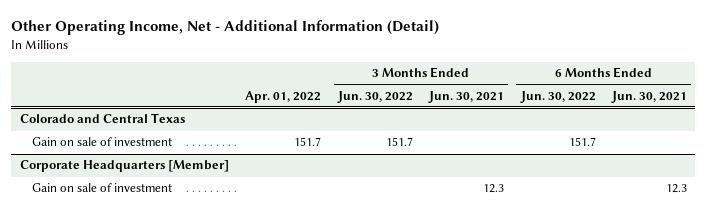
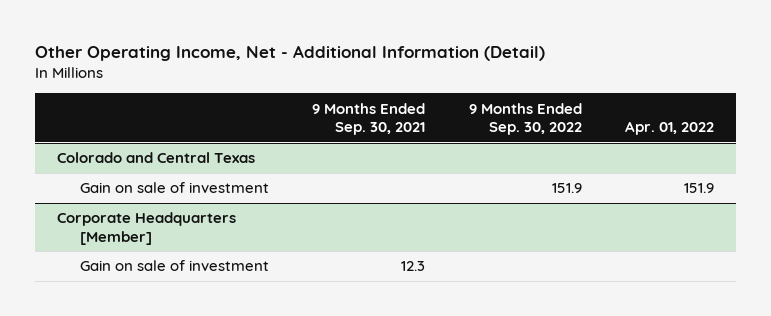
- | Apr. 01, 2022 | 3 Months Ended Jun. 30, 2022 | 3 Months Ended Jun. 30, 2021 | 6 Months Ended Jun. 30, 2022 | 6 Months Ended Jun. 30, 2021
+ | 9 Months Ended Sep. 30, 2021 | 9 Months Ended Sep. 30, 2022 | Apr. 01, 2022
@ Colorado and Central Texas
- Gain on sale of investment | 151.7 | 151.7 | | 151.7 |
+ Gain on sale of investment | | 151.9 | 151.9

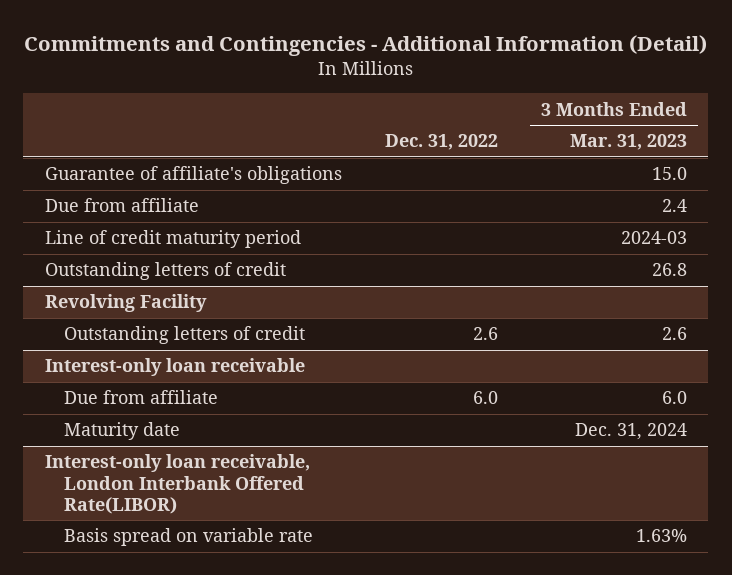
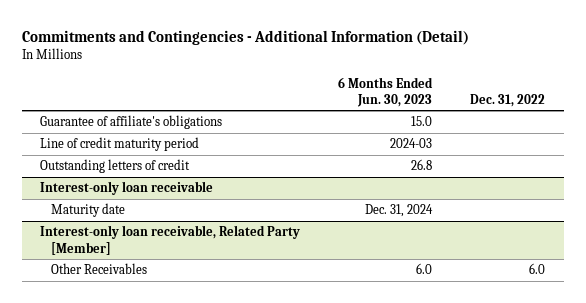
- | Dec. 31, 2022 | 3 Months Ended Mar. 31, 2023
+ | 6 Months Ended Jun. 30, 2023 | Dec. 31, 2022
- Due from affiliate | | 2.4
- Revolving Facility
- Outstanding letters of credit | 2.6 | 2.6
@ Interest-only loan receivable
- Due from affiliate | 6.0 | 6.0
- Interest-only loan receivable, London Interbank Offered Rate(LIBOR)
- Basis spread on variable rate | | 1.63%
+ Interest-only loan receivable, Related Party [Member]
+ Other Receivables | 6.0 | 6.0

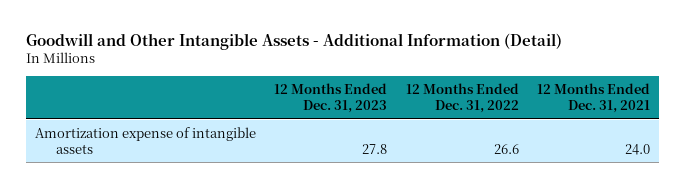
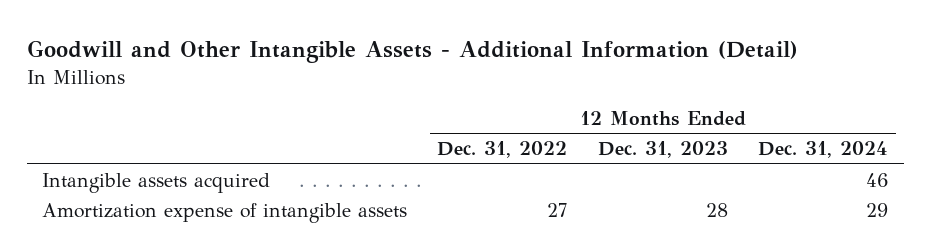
- | 12 Months Ended Dec. 31, 2023 | 12 Months Ended Dec. 31, 2022 | 12 Months Ended Dec. 31, 2021
+ | 12 Months Ended Dec. 31, 2022 | 12 Months Ended Dec. 31, 2023 | 12 Months Ended Dec. 31, 2024
- Amortization expense of intangible assets | 27.8 | 26.6 | 24.0
+ Intangible assets acquired | | | 46
+ Amortization expense of intangible assets | 27 | 28 | 29

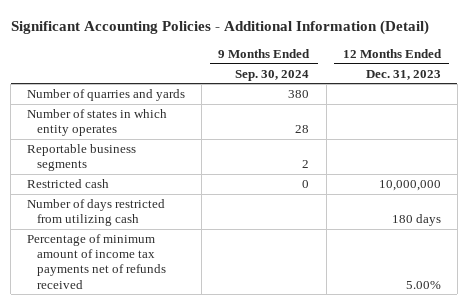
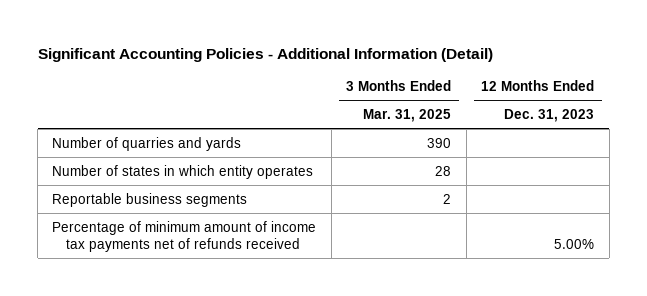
- | 9 Months Ended Sep. 30, 2024 | 12 Months Ended Dec. 31, 2023
+ | 3 Months Ended Mar. 31, 2025 | 12 Months Ended Dec. 31, 2023
- Restricted cash | 0 | 10,000,000
- Number of days restricted from utilizing cash | | 180 days

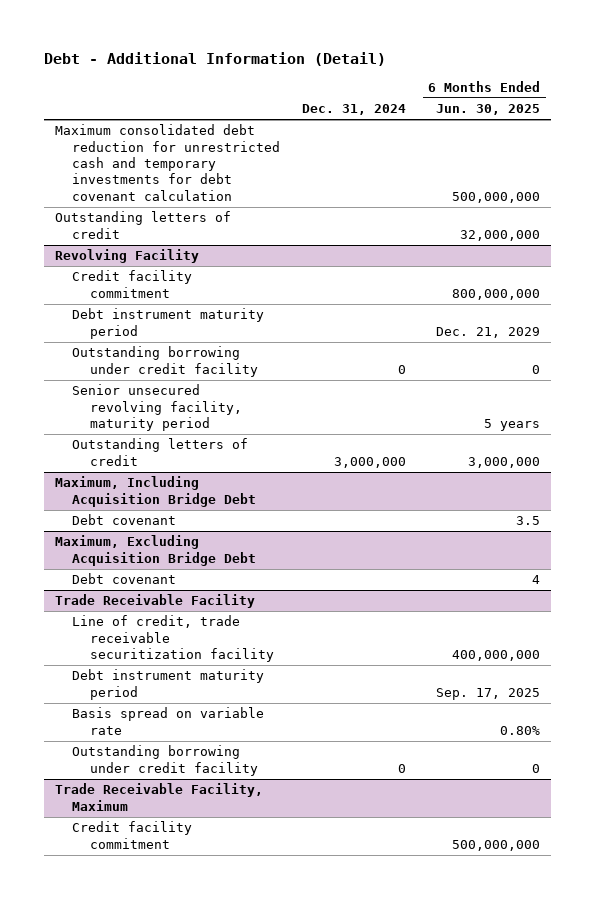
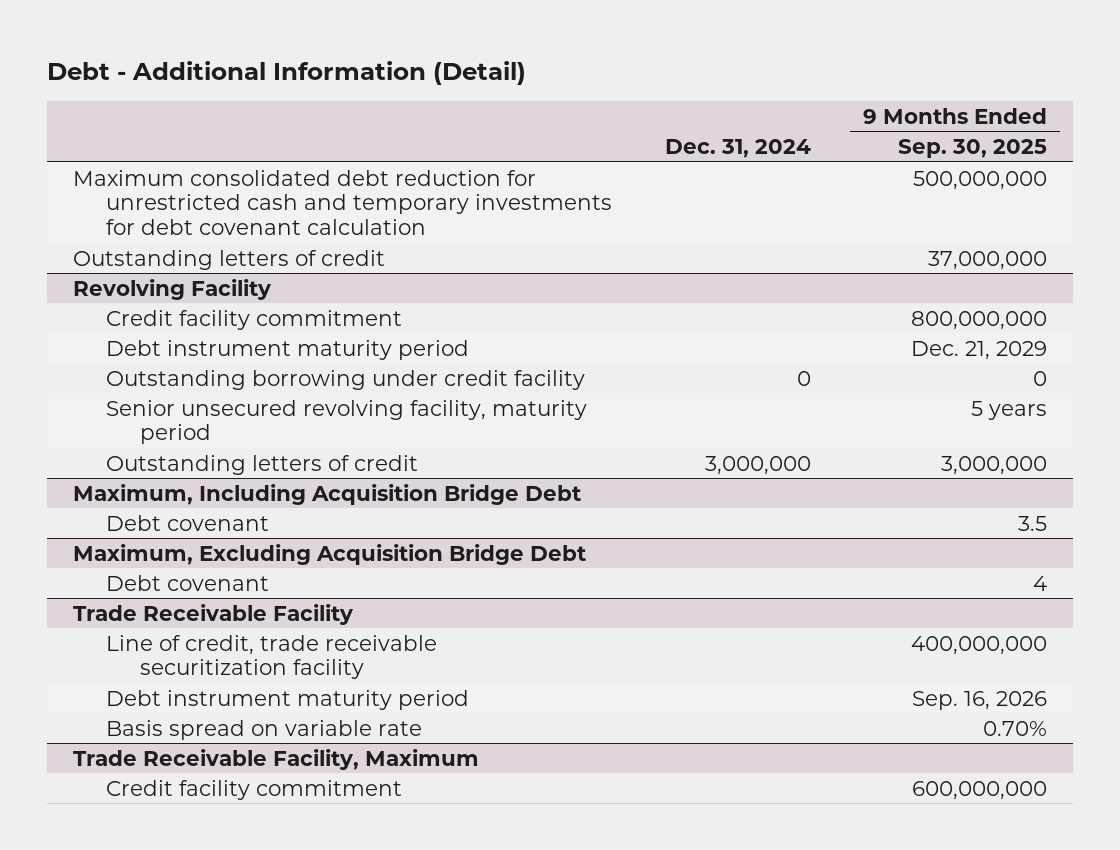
- | Dec. 31, 2024 | 6 Months Ended Jun. 30, 2025
+ | Dec. 31, 2024 | 9 Months Ended Sep. 30, 2025
@ Trade Receivable Facility
- Outstanding borrowing under credit facility | 0 | 0

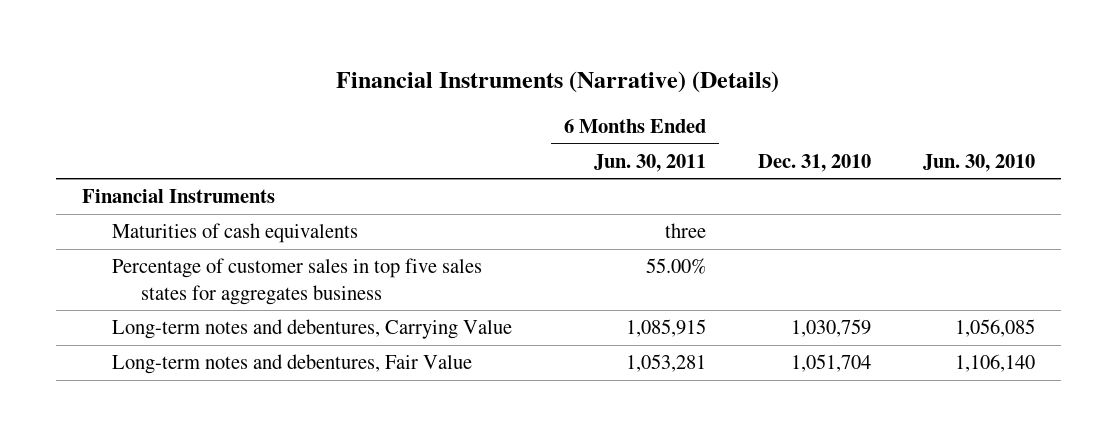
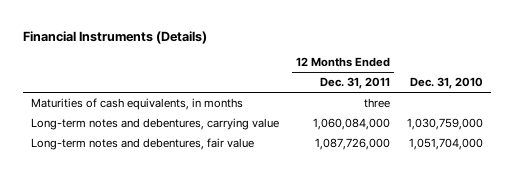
- Financial Instruments (Narrative) (Details)
+ Financial Instruments (Details)
- | 6 Months Ended Jun. 30, 2011 | Dec. 31, 2010 | Jun. 30, 2010
+ | 12 Months Ended Dec. 31, 2011 | Dec. 31, 2010
- Financial Instruments
- Maturities of cash equivalents | three | |
- Percentage of customer sales in top five sales states for aggregates business | 55.00% | |
- Long-term notes and debentures, Carrying Value | 1,085,915 | 1,030,759 | 1,056,085
- Long-term notes and debentures, Fair Value | 1,053,281 | 1,051,704 | 1,106,140
+ Maturities of cash equivalents, in months | three |
+ Long-term notes and debentures, carrying value | 1,060,084,000 | 1,030,759,000
+ Long-term notes and debentures, fair value | 1,087,726,000 | 1,051,704,000

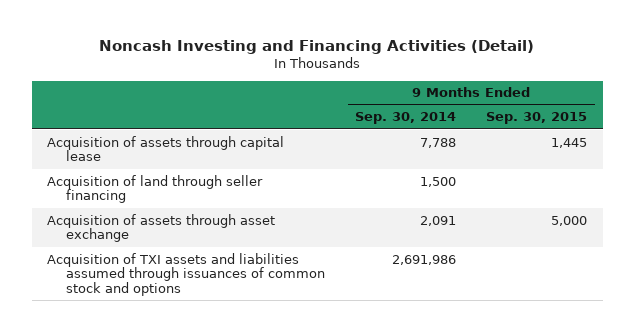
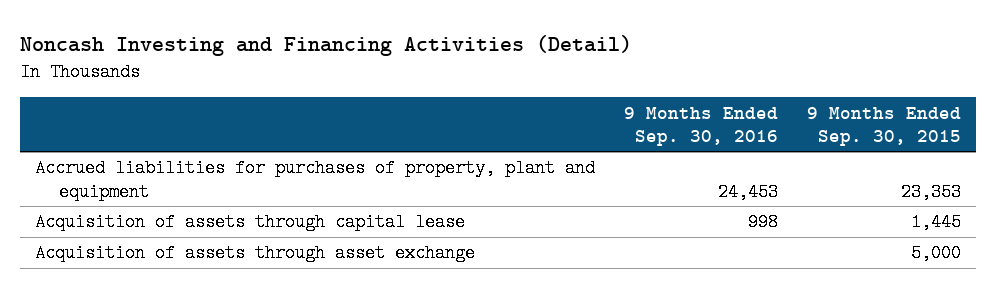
- | 9 Months Ended Sep. 30, 2014 | 9 Months Ended Sep. 30, 2015
+ | 9 Months Ended Sep. 30, 2016 | 9 Months Ended Sep. 30, 2015
+ Accrued liabilities for purchases of property, plant and equipment | 24,453 | 23,353
- Acquisition of land through seller financing | 1,500 |
- Acquisition of TXI assets and liabilities assumed through issuances of common stock and options | 2,691,986 |

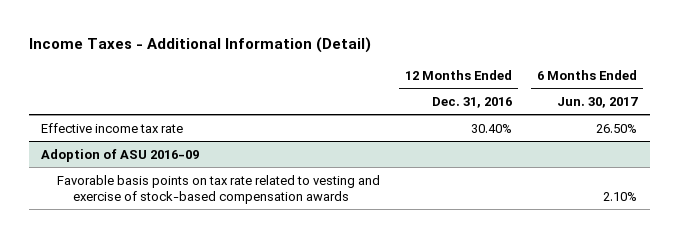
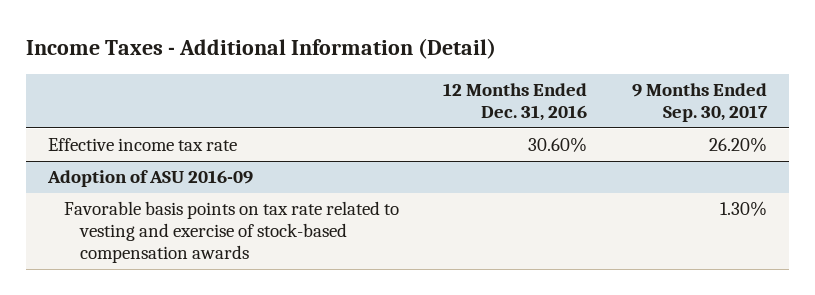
- | 12 Months Ended Dec. 31, 2016 | 6 Months Ended Jun. 30, 2017
+ | 12 Months Ended Dec. 31, 2016 | 9 Months Ended Sep. 30, 2017
- Effective income tax rate | 30.40% | 26.50%
+ Effective income tax rate | 30.60% | 26.20%

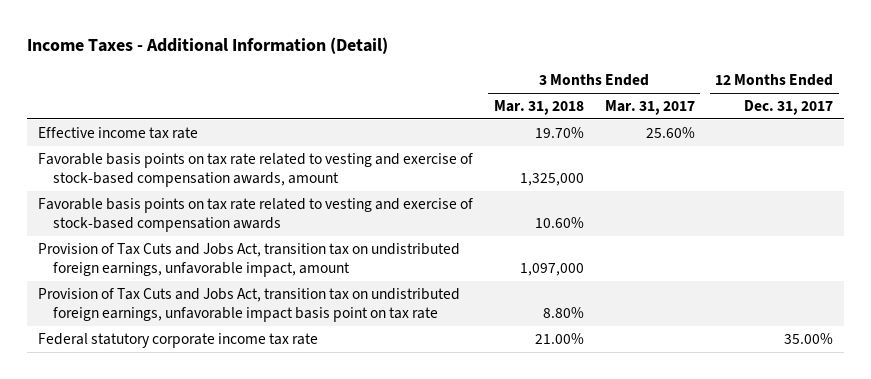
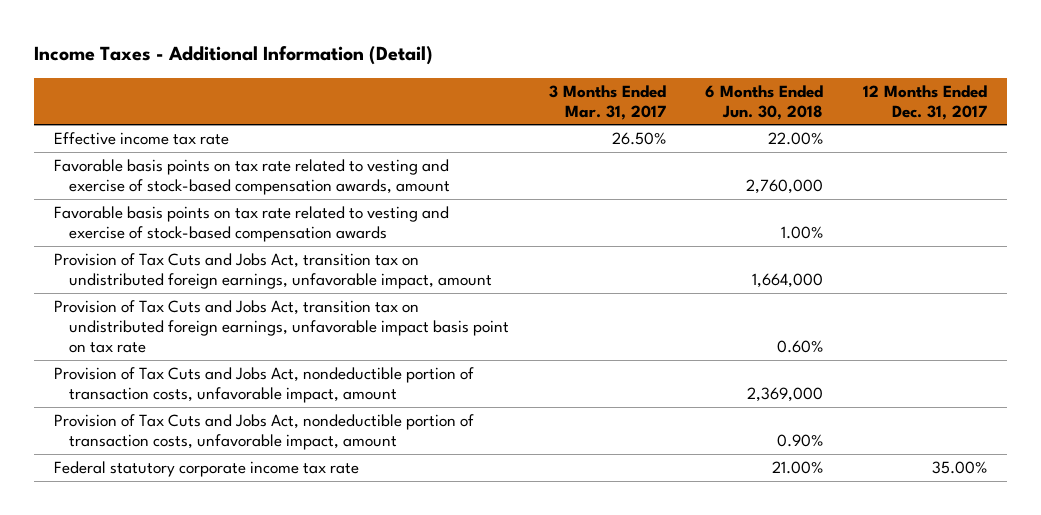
- | 3 Months Ended Mar. 31, 2018 | 3 Months Ended Mar. 31, 2017 | 12 Months Ended Dec. 31, 2017
+ | 3 Months Ended Mar. 31, 2017 | 6 Months Ended Jun. 30, 2018 | 12 Months Ended Dec. 31, 2017
- Effective income tax rate | 19.70% | 25.60% |
+ Effective income tax rate | 26.50% | 22.00% |
+ Provision of Tax Cuts and Jobs Act, nondeductible portion of transaction costs, unfavorable impact, amount | | 2,369,000 |
+ Provision of Tax Cuts and Jobs Act, nondeductible portion of transaction costs, unfavorable impact, amount | | 0.90% |

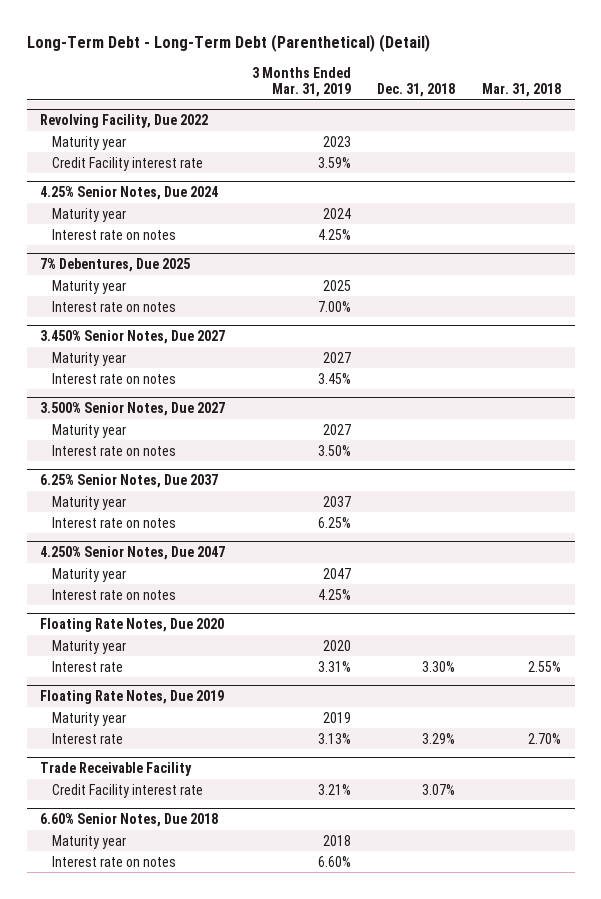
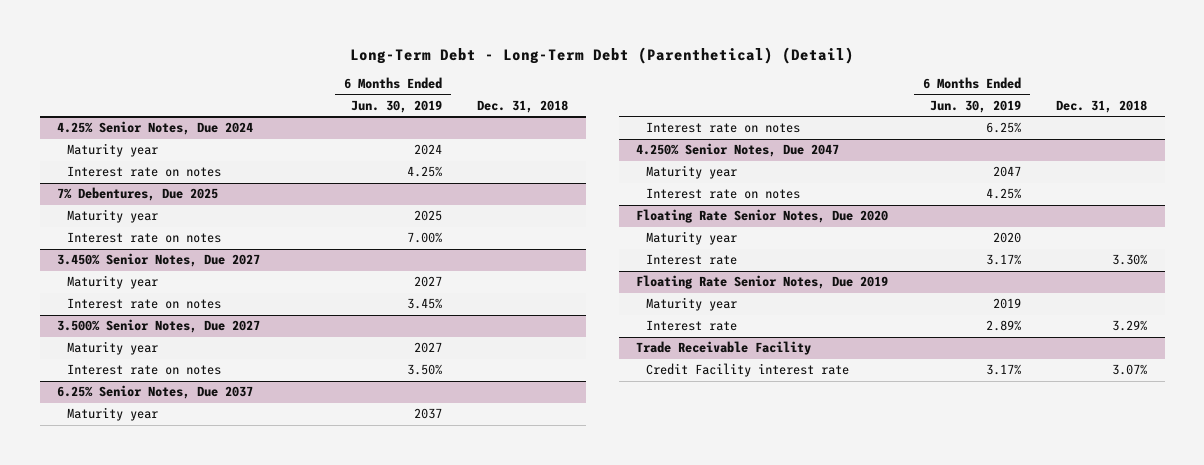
- | 3 Months Ended Mar. 31, 2019 | Dec. 31, 2018 | Mar. 31, 2018
+ | 6 Months Ended Jun. 30, 2019 | Dec. 31, 2018
- Revolving Facility, Due 2022
- Maturity year | 2023 | |
- Credit Facility interest rate | 3.59% | |
- Floating Rate Notes, Due 2020
+ Floating Rate Senior Notes, Due 2020
- Floating Rate Notes, Due 2019
+ Floating Rate Senior Notes, Due 2019
- 6.60% Senior Notes, Due 2018
- Maturity year | 2018 | |
- Interest rate on notes | 6.60% | |

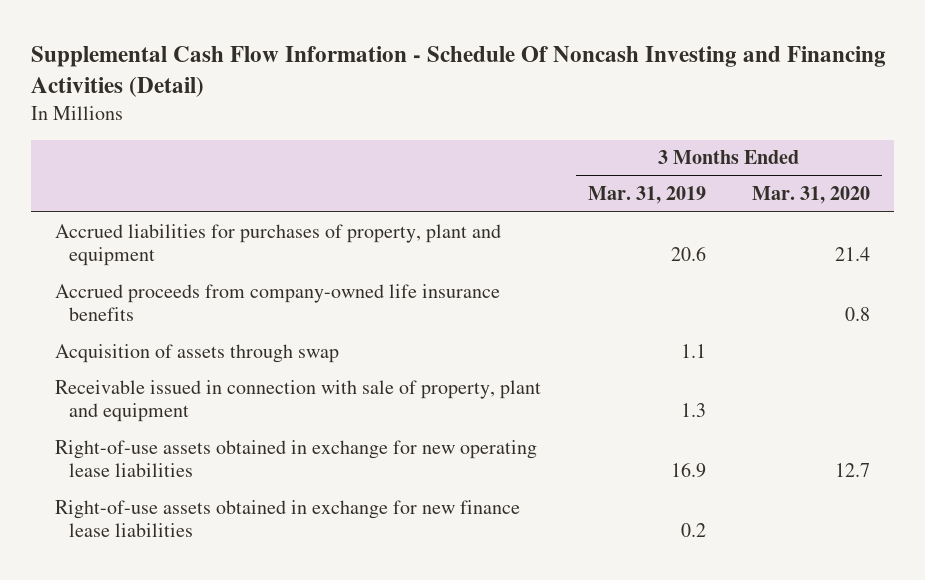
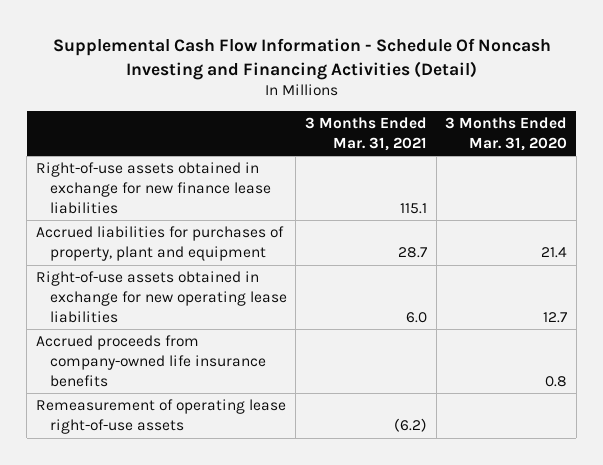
- | 3 Months Ended Mar. 31, 2019 | 3 Months Ended Mar. 31, 2020
+ | 3 Months Ended Mar. 31, 2021 | 3 Months Ended Mar. 31, 2020
moved up: Right-of-use assets obtained in exchange for new finance lease liabilities | 115.1 |
- Acquisition of assets through swap | 1.1 |
- Receivable issued in connection with sale of property, plant and equipment | 1.3 |
moved down: Accrued proceeds from company-owned life insurance benefits | | 0.8
+ Remeasurement of operating lease right-of-use assets | (6.2) |

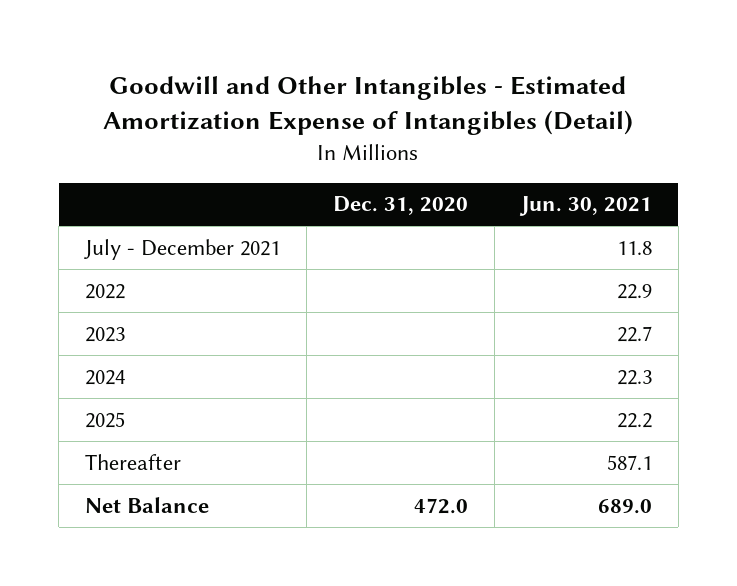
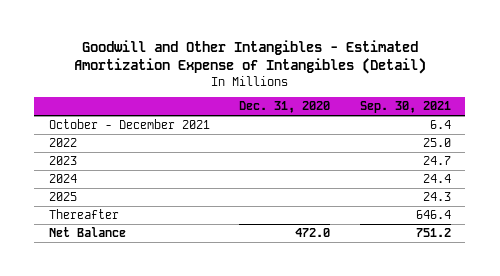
- | Dec. 31, 2020 | Jun. 30, 2021
+ | Dec. 31, 2020 | Sep. 30, 2021
- July - December 2021 | | 11.8
+ October - December 2021 | | 6.4

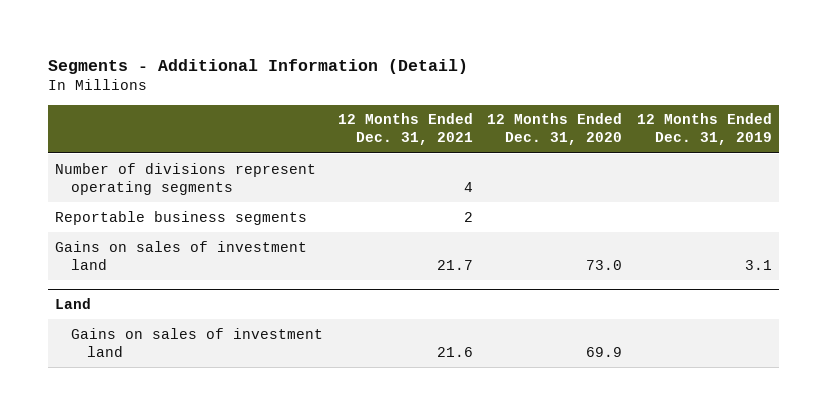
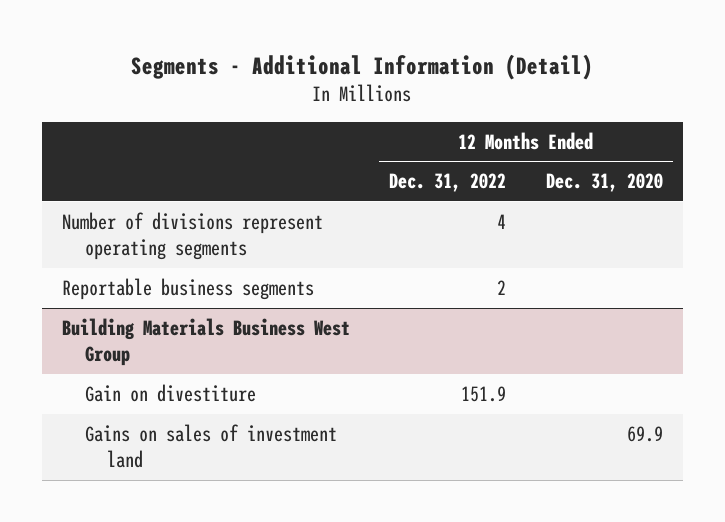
- | 12 Months Ended Dec. 31, 2021 | 12 Months Ended Dec. 31, 2020 | 12 Months Ended Dec. 31, 2019
+ | 12 Months Ended Dec. 31, 2022 | 12 Months Ended Dec. 31, 2020
- Gains on sales of investment land | 21.7 | 73.0 | 3.1
- Land
+ Building Materials Business West Group
+ Gain on divestiture | 151.9 |

